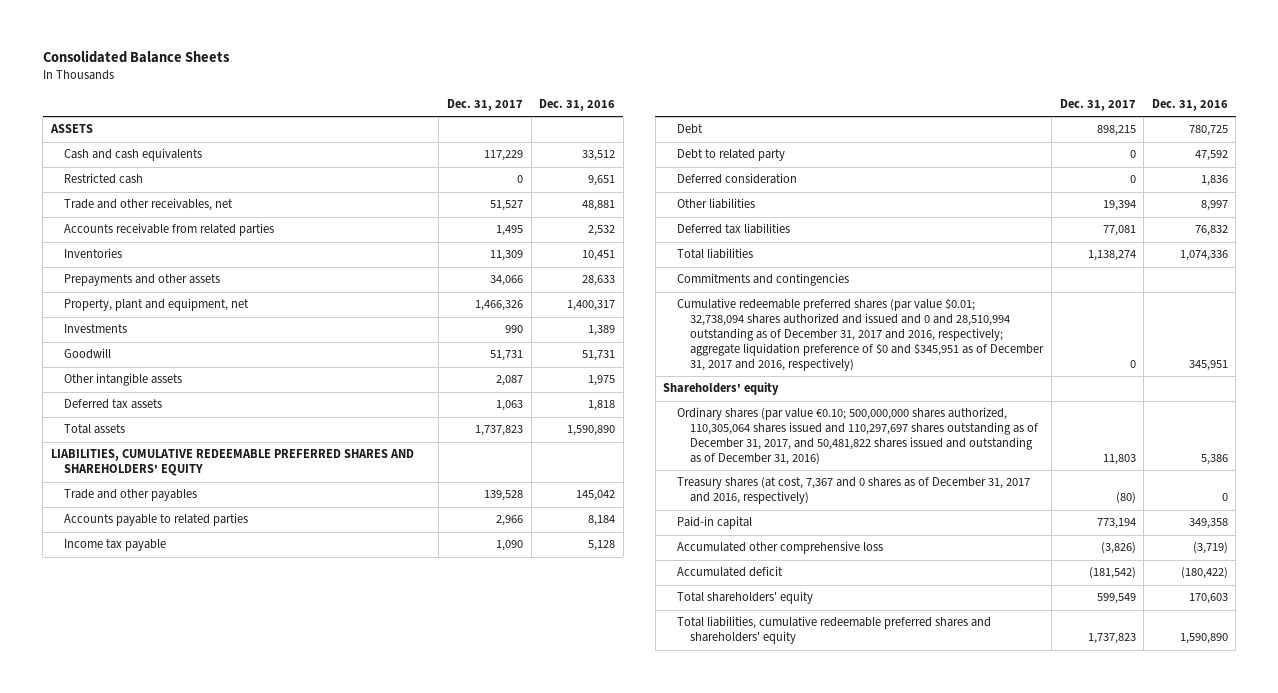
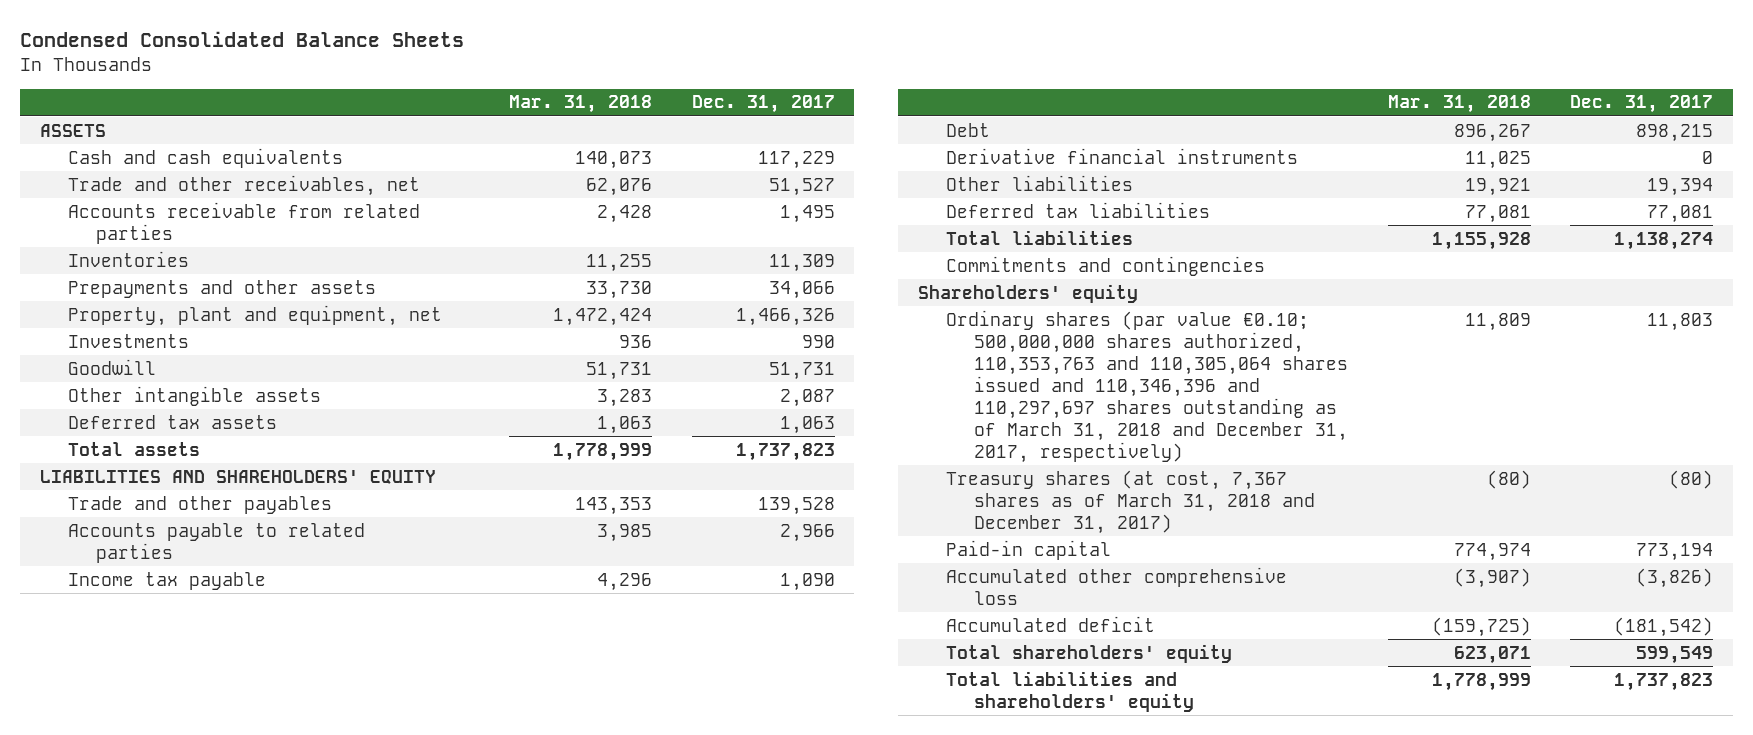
- Consolidated Balance Sheets
+ Condensed Consolidated Balance Sheets
- | Dec. 31, 2017 | Dec. 31, 2016
+ | Mar. 31, 2018 | Dec. 31, 2017
- Restricted cash | 0 | 9,651
- LIABILITIES, CUMULATIVE REDEEMABLE PREFERRED SHARES AND SHAREHOLDERS' EQUITY
+ LIABILITIES AND SHAREHOLDERS' EQUITY
- Debt to related party | 0 | 47,592
- Deferred consideration | 0 | 1,836
+ Derivative financial instruments | 11,025 | 0
- Cumulative redeemable preferred shares (par value $0.01; 32,738,094 shares authorized and issued and 0 and 28,510,994 outstanding as of December 31, 2017 and 2016, respectively; aggregate liquidation preference of $0 and $345,951 as of December 31, 2017 and 2016, respectively) | 0 | 345,951
- Ordinary shares (par value €0.10; 500,000,000 shares authorized, 110,305,064 shares issued and 110,297,697 shares outstanding as of December 31, 2017, and 50,481,822 shares issued and outstanding as of December 31, 2016) | 11,803 | 5,386
- Treasury shares (at cost, 7,367 and 0 shares as of December 31, 2017 and 2016, respectively) | (80) | 0
+ Ordinary shares (par value €0.10; 500,000,000 shares authorized, 110,353,763 and 110,305,064 shares issued and 110,346,396 and 110,297,697 shares outstanding as of March 31, 2018 and December 31, 2017, respectively) | 11,809 | 11,803
+ Treasury shares (at cost, 7,367 shares as of March 31, 2018 and December 31, 2017) | (80) | (80)
- Total liabilities, cumulative redeemable preferred shares and shareholders' equity | 1,737,823 | 1,590,890
+ Total liabilities and shareholders' equity | 1,778,999 | 1,737,823

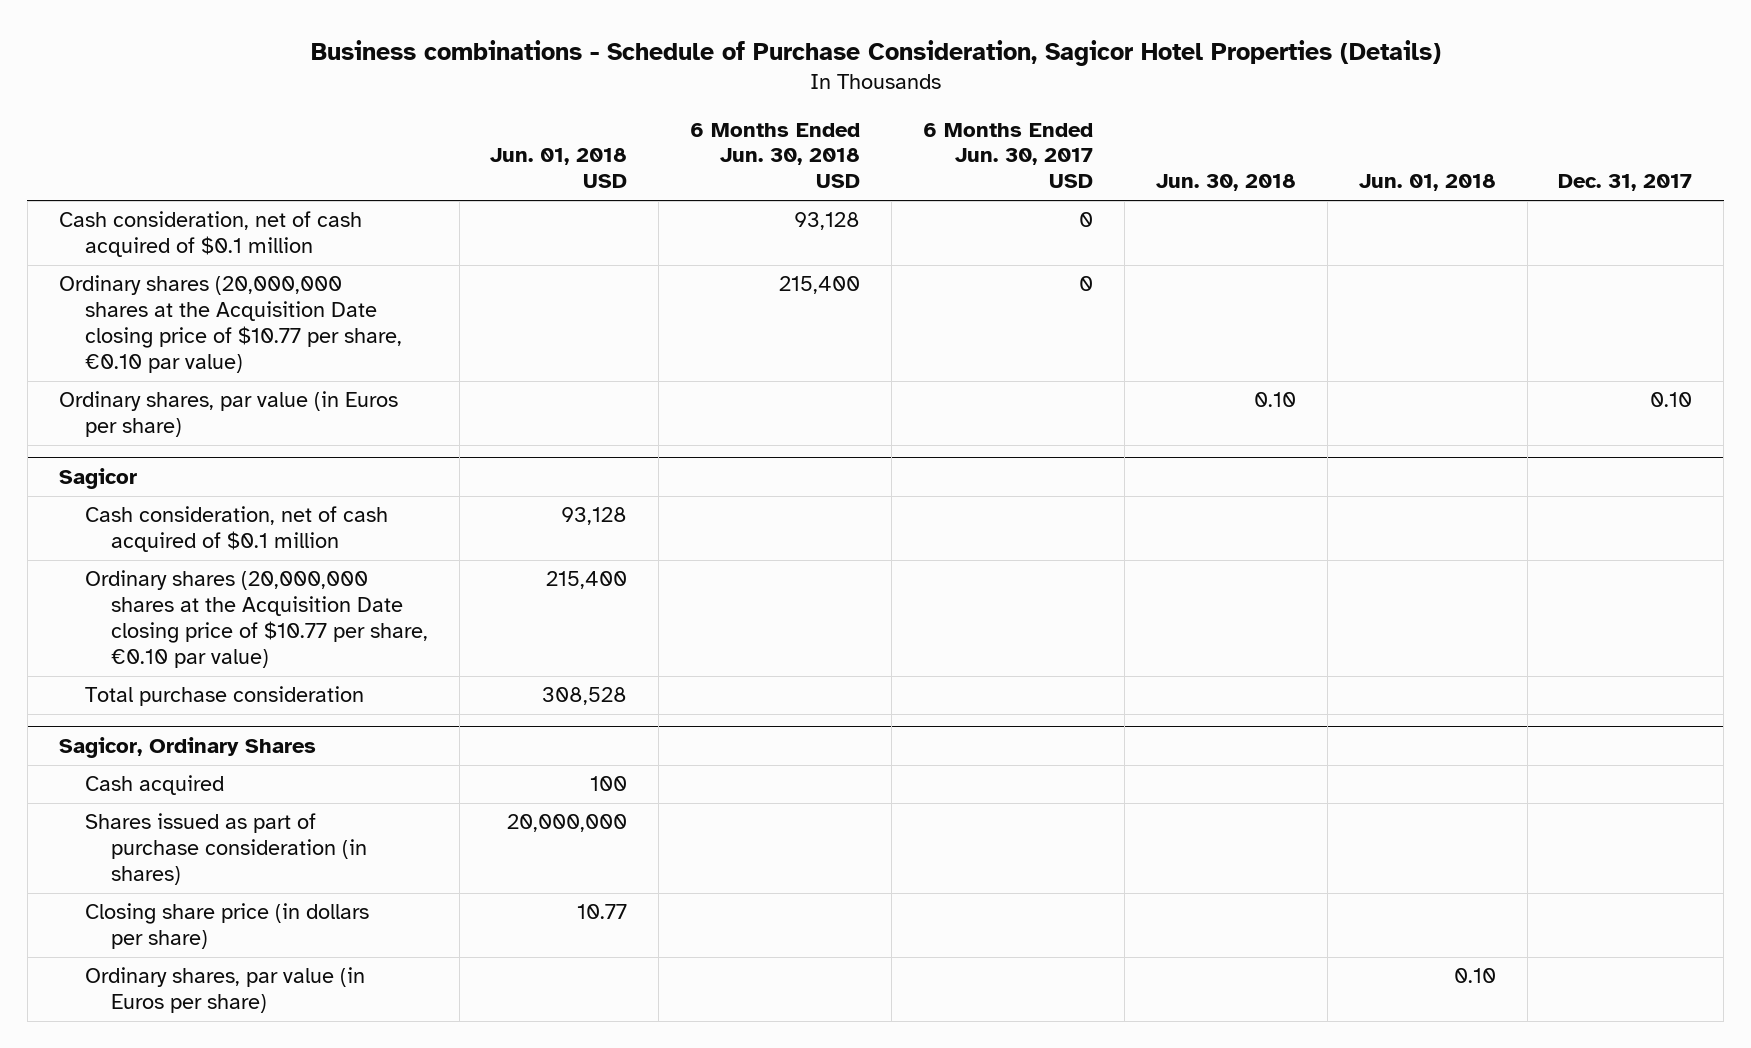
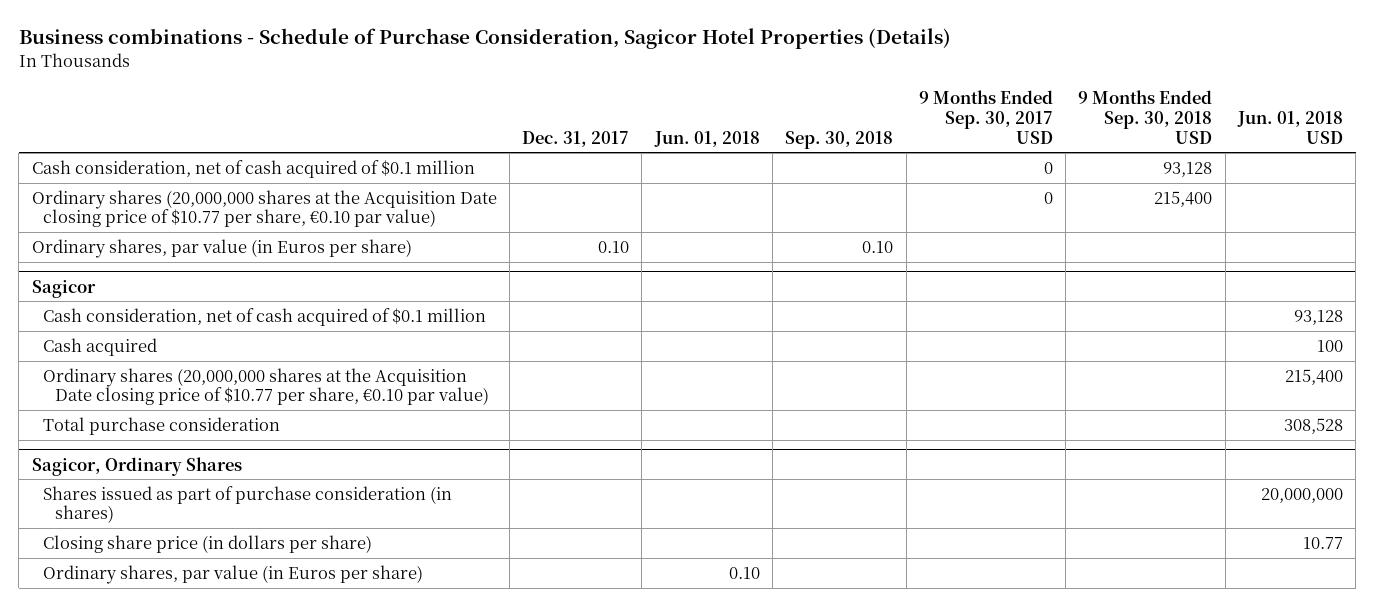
- | Jun. 01, 2018 USD | 6 Months Ended Jun. 30, 2018 USD | 6 Months Ended Jun. 30, 2017 USD | Jun. 30, 2018 | Jun. 01, 2018 | Dec. 31, 2017
+ | Dec. 31, 2017 | Jun. 01, 2018 | Sep. 30, 2018 | 9 Months Ended Sep. 30, 2017 USD | 9 Months Ended Sep. 30, 2018 USD | Jun. 01, 2018 USD
@ Sagicor
+ Cash acquired | | | | | | 100
@ Sagicor, Ordinary Shares
- Cash acquired | 100 | | | | |

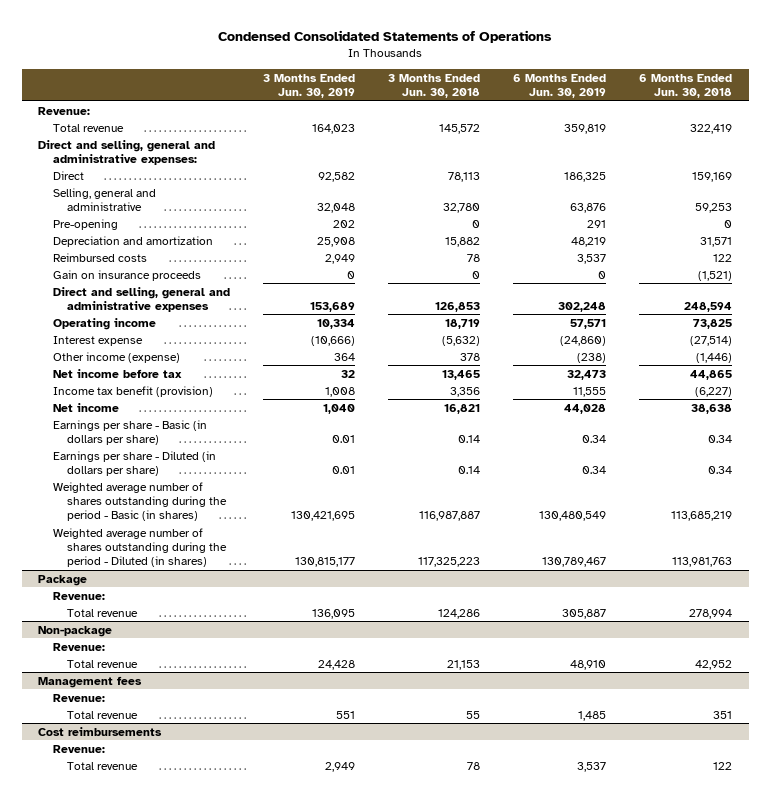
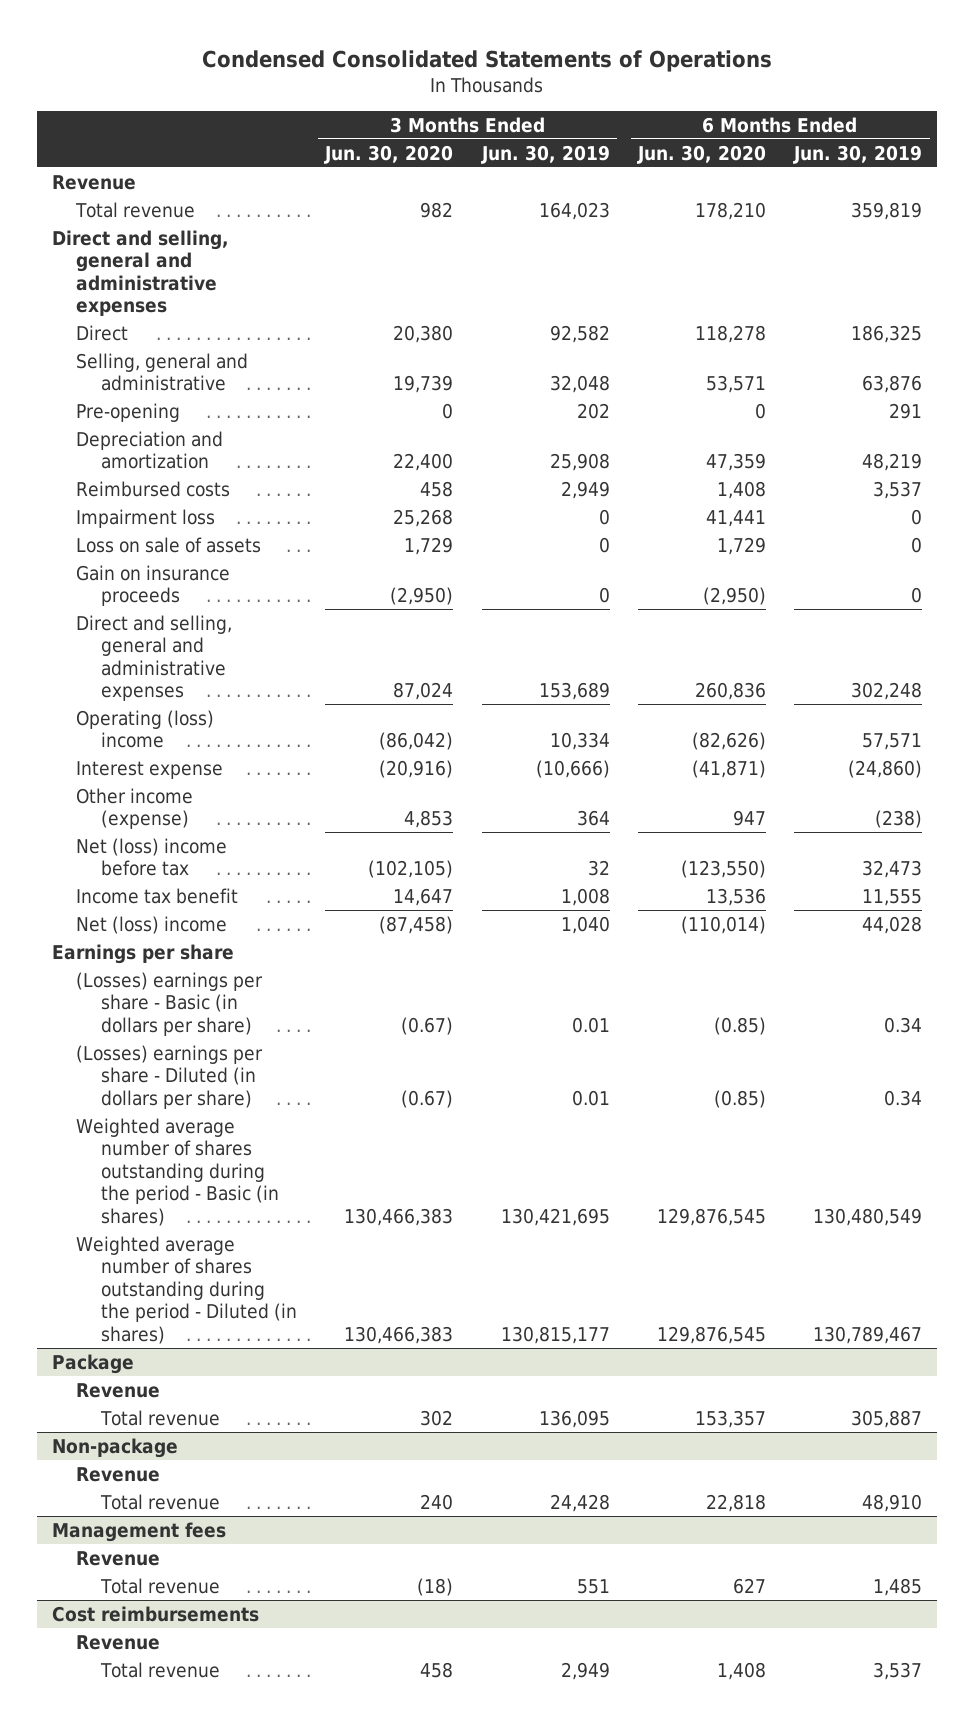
- | 3 Months Ended Jun. 30, 2019 | 3 Months Ended Jun. 30, 2018 | 6 Months Ended Jun. 30, 2019 | 6 Months Ended Jun. 30, 2018
+ | 3 Months Ended Jun. 30, 2020 | 3 Months Ended Jun. 30, 2019 | 6 Months Ended Jun. 30, 2020 | 6 Months Ended Jun. 30, 2019
- Revenue:
+ Revenue
- Direct and selling, general and administrative expenses:
+ Direct and selling, general and administrative expenses
+ Impairment loss | 25,268 | 0 | 41,441 | 0
+ Loss on sale of assets | 1,729 | 0 | 1,729 | 0
- Operating income | 10,334 | 18,719 | 57,571 | 73,825
+ Operating (loss) income | (86,042) | 10,334 | (82,626) | 57,571
- Net income before tax | 32 | 13,465 | 32,473 | 44,865
- Income tax benefit (provision) | 1,008 | 3,356 | 11,555 | (6,227)
- Net income | 1,040 | 16,821 | 44,028 | 38,638
- Earnings per share - Basic (in dollars per share) | 0.01 | 0.14 | 0.34 | 0.34
- Earnings per share - Diluted (in dollars per share) | 0.01 | 0.14 | 0.34 | 0.34
+ Net (loss) income before tax | (102,105) | 32 | (123,550) | 32,473
+ Income tax benefit | 14,647 | 1,008 | 13,536 | 11,555
+ Net (loss) income | (87,458) | 1,040 | (110,014) | 44,028
+ Earnings per share
+ (Losses) earnings per share - Basic (in dollars per share) | (0.67) | 0.01 | (0.85) | 0.34
+ (Losses) earnings per share - Diluted (in dollars per share) | (0.67) | 0.01 | (0.85) | 0.34
@ Package
- Revenue:
+ Revenue
@ Non-package
- Revenue:
+ Revenue
@ Management fees
- Revenue:
+ Revenue
@ Cost reimbursements
- Revenue:
+ Revenue

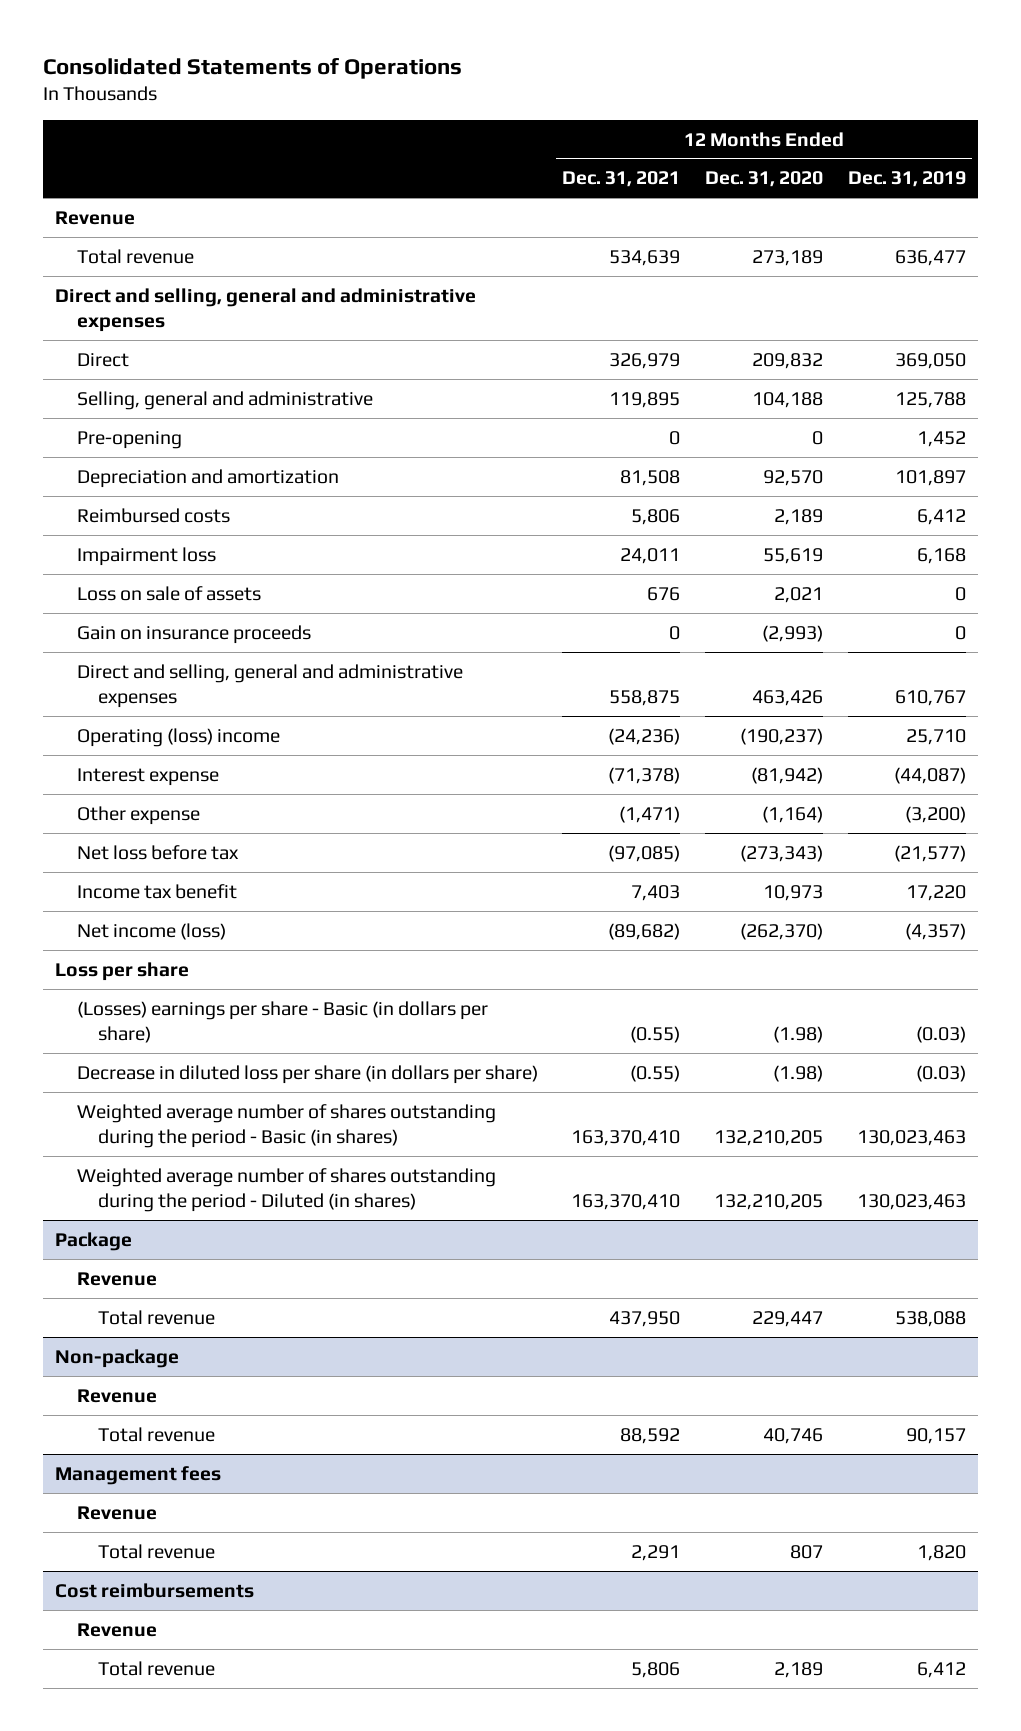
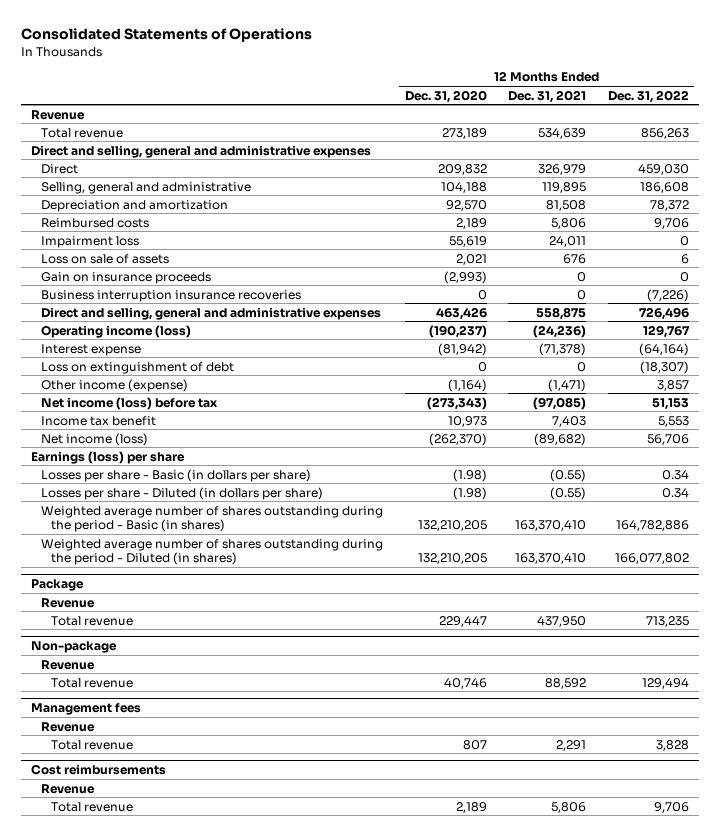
- | 12 Months Ended Dec. 31, 2021 | 12 Months Ended Dec. 31, 2020 | 12 Months Ended Dec. 31, 2019
+ | 12 Months Ended Dec. 31, 2020 | 12 Months Ended Dec. 31, 2021 | 12 Months Ended Dec. 31, 2022
- Pre-opening | 0 | 0 | 1,452
+ Business interruption insurance recoveries | 0 | 0 | (7,226)
- Operating (loss) income | (24,236) | (190,237) | 25,710
+ Operating income (loss) | (190,237) | (24,236) | 129,767
- Other expense | (1,471) | (1,164) | (3,200)
- Net loss before tax | (97,085) | (273,343) | (21,577)
+ Loss on extinguishment of debt | 0 | 0 | (18,307)
+ Other income (expense) | (1,164) | (1,471) | 3,857
+ Net income (loss) before tax | (273,343) | (97,085) | 51,153
- Loss per share
- (Losses) earnings per share - Basic (in dollars per share) | (0.55) | (1.98) | (0.03)
- Decrease in diluted loss per share (in dollars per share) | (0.55) | (1.98) | (0.03)
+ Earnings (loss) per share
+ Losses per share - Basic (in dollars per share) | (1.98) | (0.55) | 0.34
+ Losses per share - Diluted (in dollars per share) | (1.98) | (0.55) | 0.34

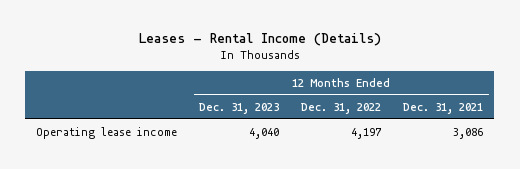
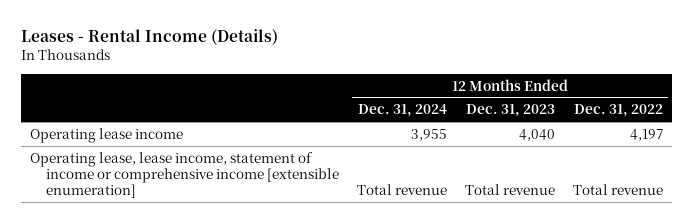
- | 12 Months Ended Dec. 31, 2023 | 12 Months Ended Dec. 31, 2022 | 12 Months Ended Dec. 31, 2021
+ | 12 Months Ended Dec. 31, 2024 | 12 Months Ended Dec. 31, 2023 | 12 Months Ended Dec. 31, 2022
+ Operating lease, lease income, statement of income or comprehensive income [extensible enumeration] | Total revenue | Total revenue | Total revenue

